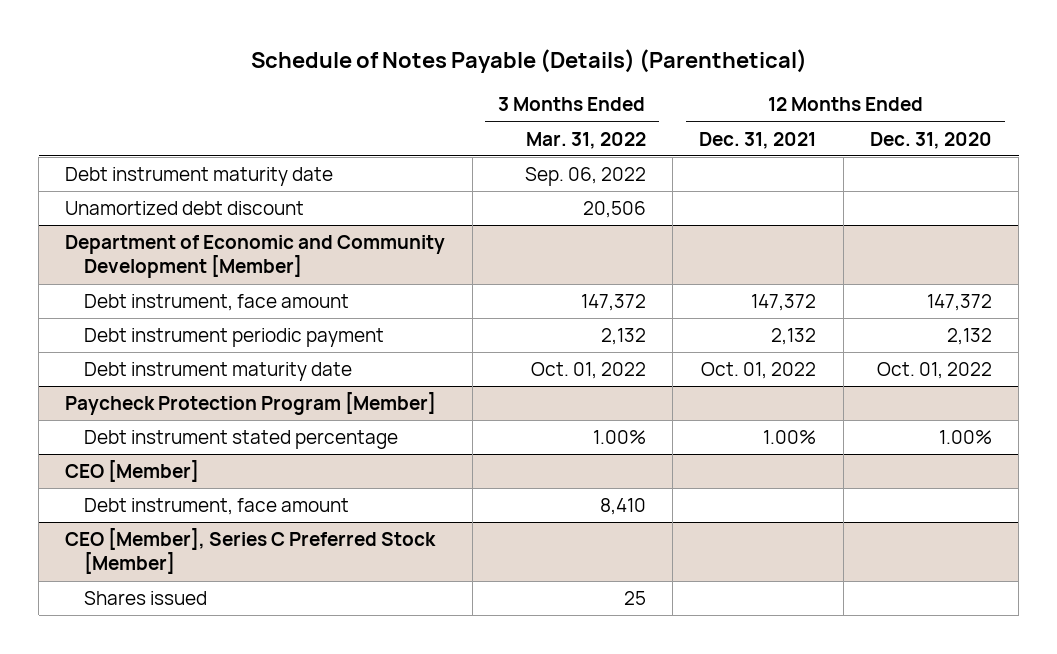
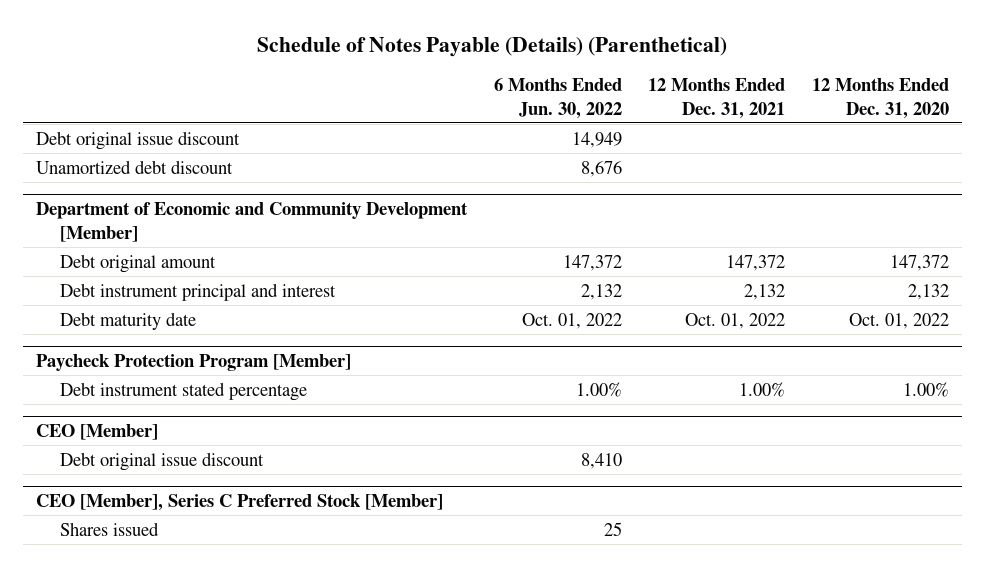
- | 3 Months Ended Mar. 31, 2022 | 12 Months Ended Dec. 31, 2021 | 12 Months Ended Dec. 31, 2020
+ | 6 Months Ended Jun. 30, 2022 | 12 Months Ended Dec. 31, 2021 | 12 Months Ended Dec. 31, 2020
- Debt instrument maturity date | Sep. 06, 2022 | |
+ Debt original issue discount | 14,949 | |
@ Department of Economic and Community Development [Member]
- Debt instrument, face amount | 147,372 | 147,372 | 147,372
- Debt instrument periodic payment | 2,132 | 2,132 | 2,132
- Debt instrument maturity date | Oct. 01, 2022 | Oct. 01, 2022 | Oct. 01, 2022
+ Debt original amount | 147,372 | 147,372 | 147,372
+ Debt instrument principal and interest | 2,132 | 2,132 | 2,132
+ Debt maturity date | Oct. 01, 2022 | Oct. 01, 2022 | Oct. 01, 2022
@ CEO [Member]
- Debt instrument, face amount | 8,410 | |
+ Debt original issue discount | 8,410 | |

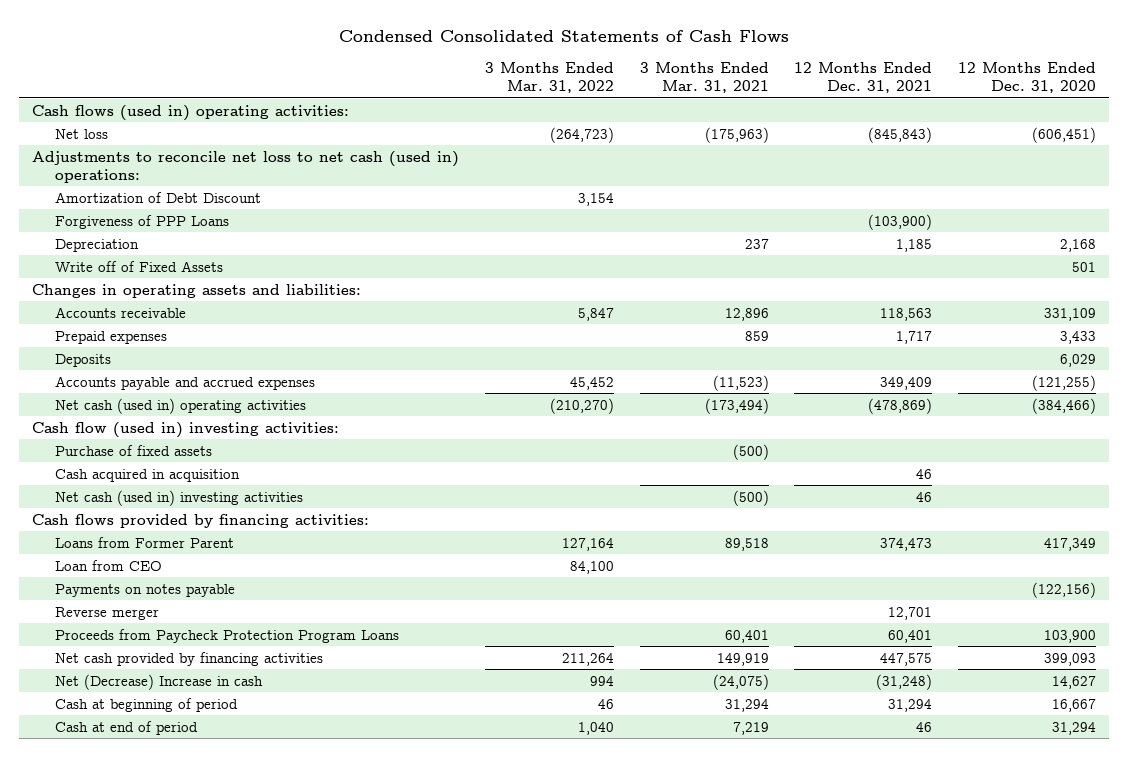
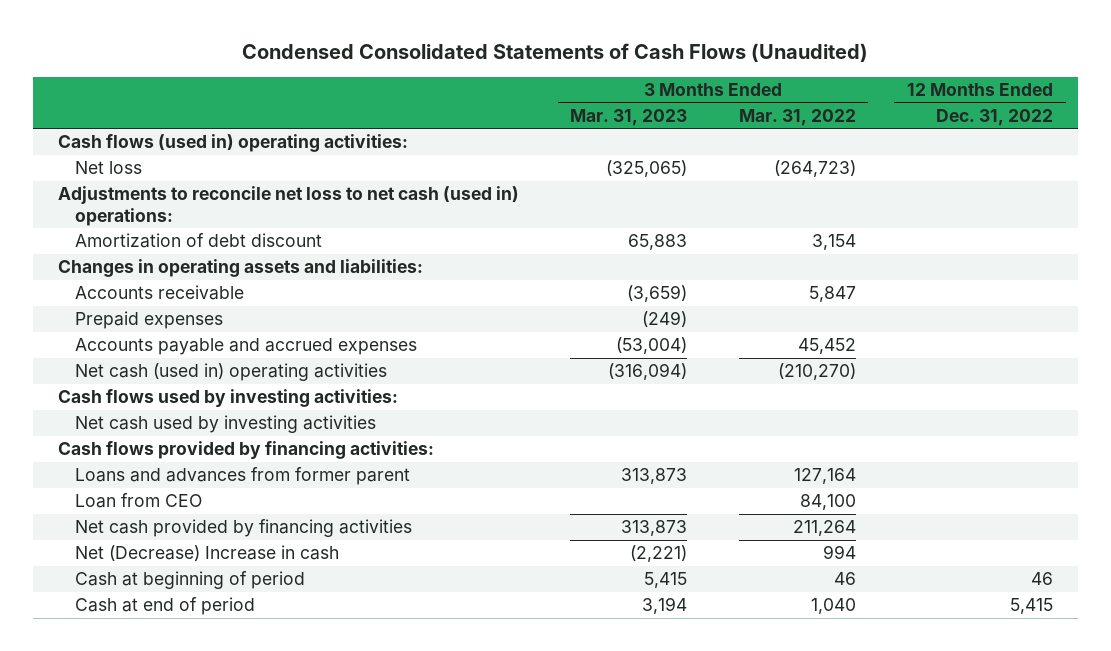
- Condensed Consolidated Statements of Cash Flows
+ Condensed Consolidated Statements of Cash Flows (Unaudited)
- | 3 Months Ended Mar. 31, 2022 | 3 Months Ended Mar. 31, 2021 | 12 Months Ended Dec. 31, 2021 | 12 Months Ended Dec. 31, 2020
+ | 3 Months Ended Mar. 31, 2023 | 3 Months Ended Mar. 31, 2022 | 12 Months Ended Dec. 31, 2022
- Amortization of Debt Discount | 3,154 | | |
- Forgiveness of PPP Loans | | | (103,900) |
- Depreciation | | 237 | 1,185 | 2,168
- Write off of Fixed Assets | | | | 501
+ Amortization of debt discount | 65,883 | 3,154 |
- Deposits | | | | 6,029
- Cash flow (used in) investing activities:
- Purchase of fixed assets | | (500) | |
- Cash acquired in acquisition | | | 46 |
- Net cash (used in) investing activities | | (500) | 46 |
+ Cash flows used by investing activities:
+ Net cash used by investing activities
- Loans from Former Parent | 127,164 | 89,518 | 374,473 | 417,349
+ Loans and advances from former parent | 313,873 | 127,164 |
- Payments on notes payable | | | | (122,156)
- Reverse merger | | | 12,701 |
- Proceeds from Paycheck Protection Program Loans | | 60,401 | 60,401 | 103,900

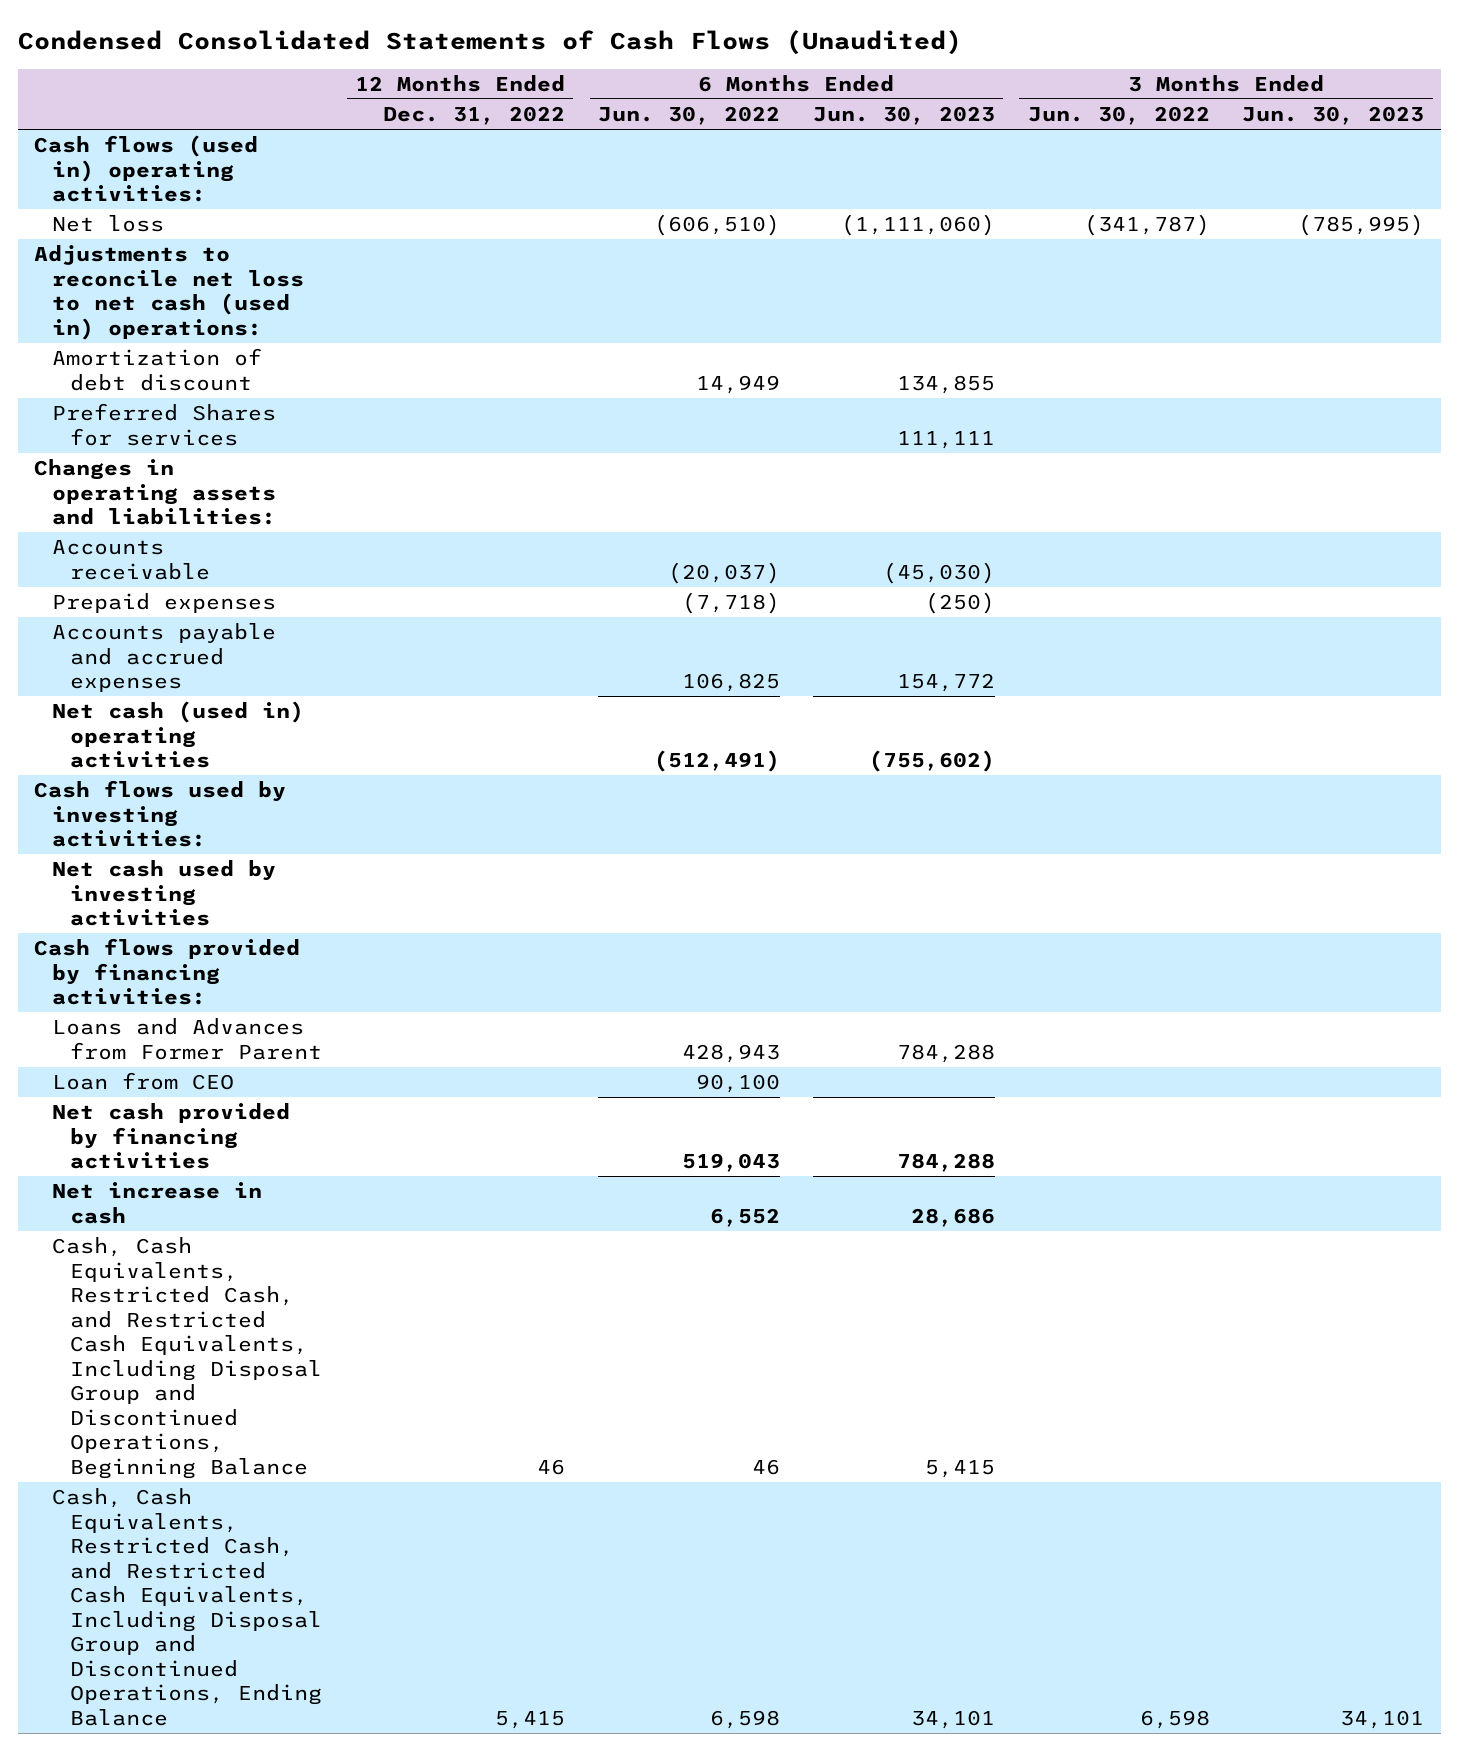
- | 3 Months Ended Mar. 31, 2023 | 3 Months Ended Mar. 31, 2022 | 12 Months Ended Dec. 31, 2022
+ | 12 Months Ended Dec. 31, 2022 | 6 Months Ended Jun. 30, 2022 | 6 Months Ended Jun. 30, 2023 | 3 Months Ended Jun. 30, 2022 | 3 Months Ended Jun. 30, 2023
+ Preferred Shares for services | | | 111,111 | |
- Loans and advances from former parent | 313,873 | 127,164 |
+ Loans and Advances from Former Parent | | 428,943 | 784,288 | |
- Net (Decrease) Increase in cash | (2,221) | 994 |
- Cash at beginning of period | 5,415 | 46 | 46
- Cash at end of period | 3,194 | 1,040 | 5,415
+ Net increase in cash | | 6,552 | 28,686 | |
+ Cash, Cash Equivalents, Restricted Cash, and Restricted Cash Equivalents, Including Disposal Group and Discontinued Operations, Beginning Balance | 46 | 46 | 5,415 | |
+ Cash, Cash Equivalents, Restricted Cash, and Restricted Cash Equivalents, Including Disposal Group and Discontinued Operations, Ending Balance | 5,415 | 6,598 | 34,101 | 6,598 | 34,101

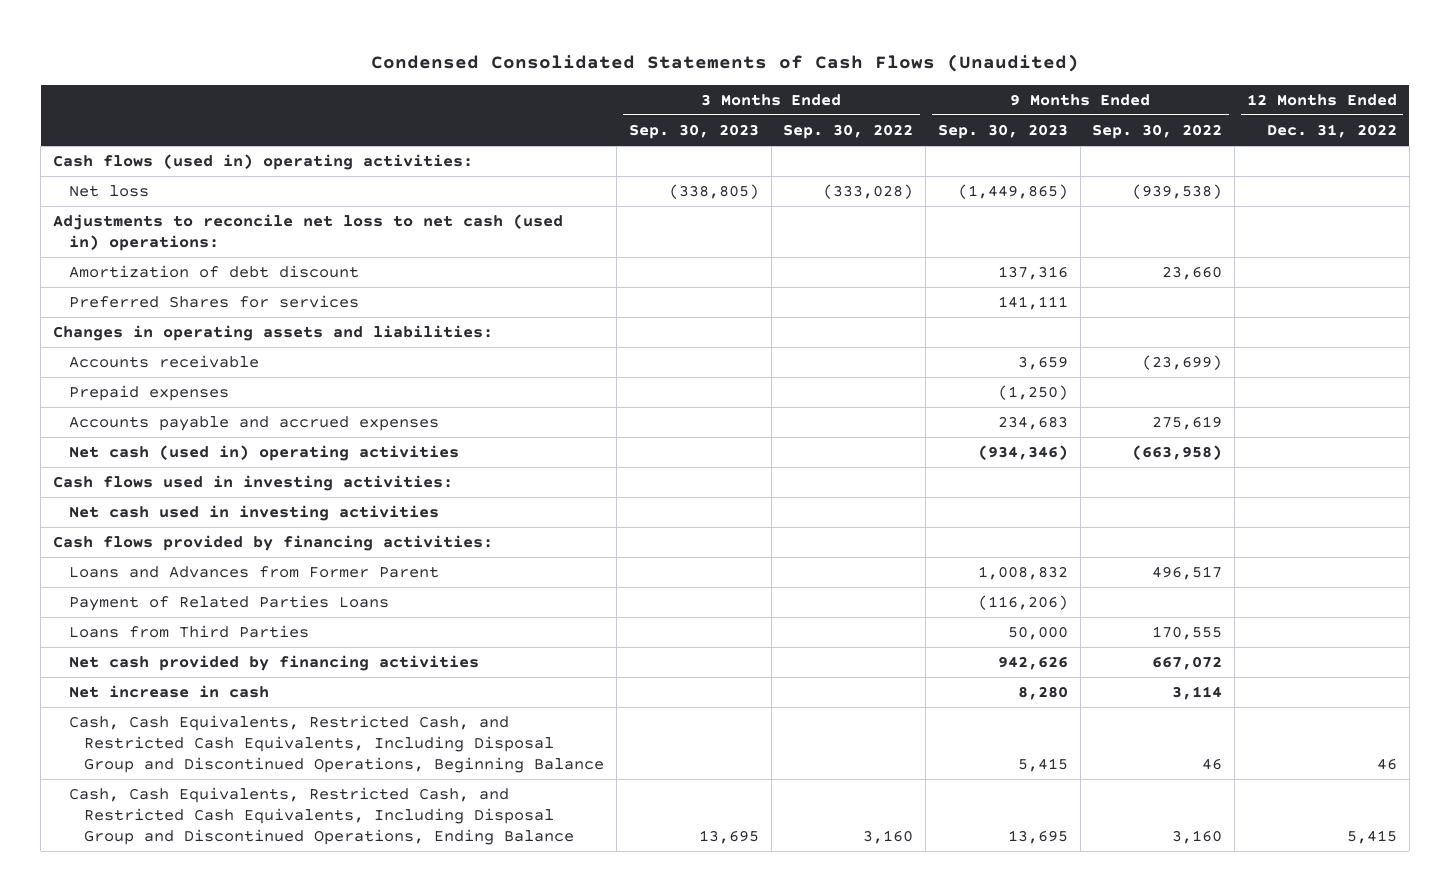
- | 12 Months Ended Dec. 31, 2022 | 6 Months Ended Jun. 30, 2022 | 6 Months Ended Jun. 30, 2023 | 3 Months Ended Jun. 30, 2022 | 3 Months Ended Jun. 30, 2023
+ | 3 Months Ended Sep. 30, 2023 | 3 Months Ended Sep. 30, 2022 | 9 Months Ended Sep. 30, 2023 | 9 Months Ended Sep. 30, 2022 | 12 Months Ended Dec. 31, 2022
- Cash flows used by investing activities:
- Net cash used by investing activities
+ Cash flows used in investing activities:
+ Net cash used in investing activities
- Loan from CEO | | 90,100 | | |
+ Payment of Related Parties Loans | | | (116,206) | |
+ Loans from Third Parties | | | 50,000 | 170,555 |

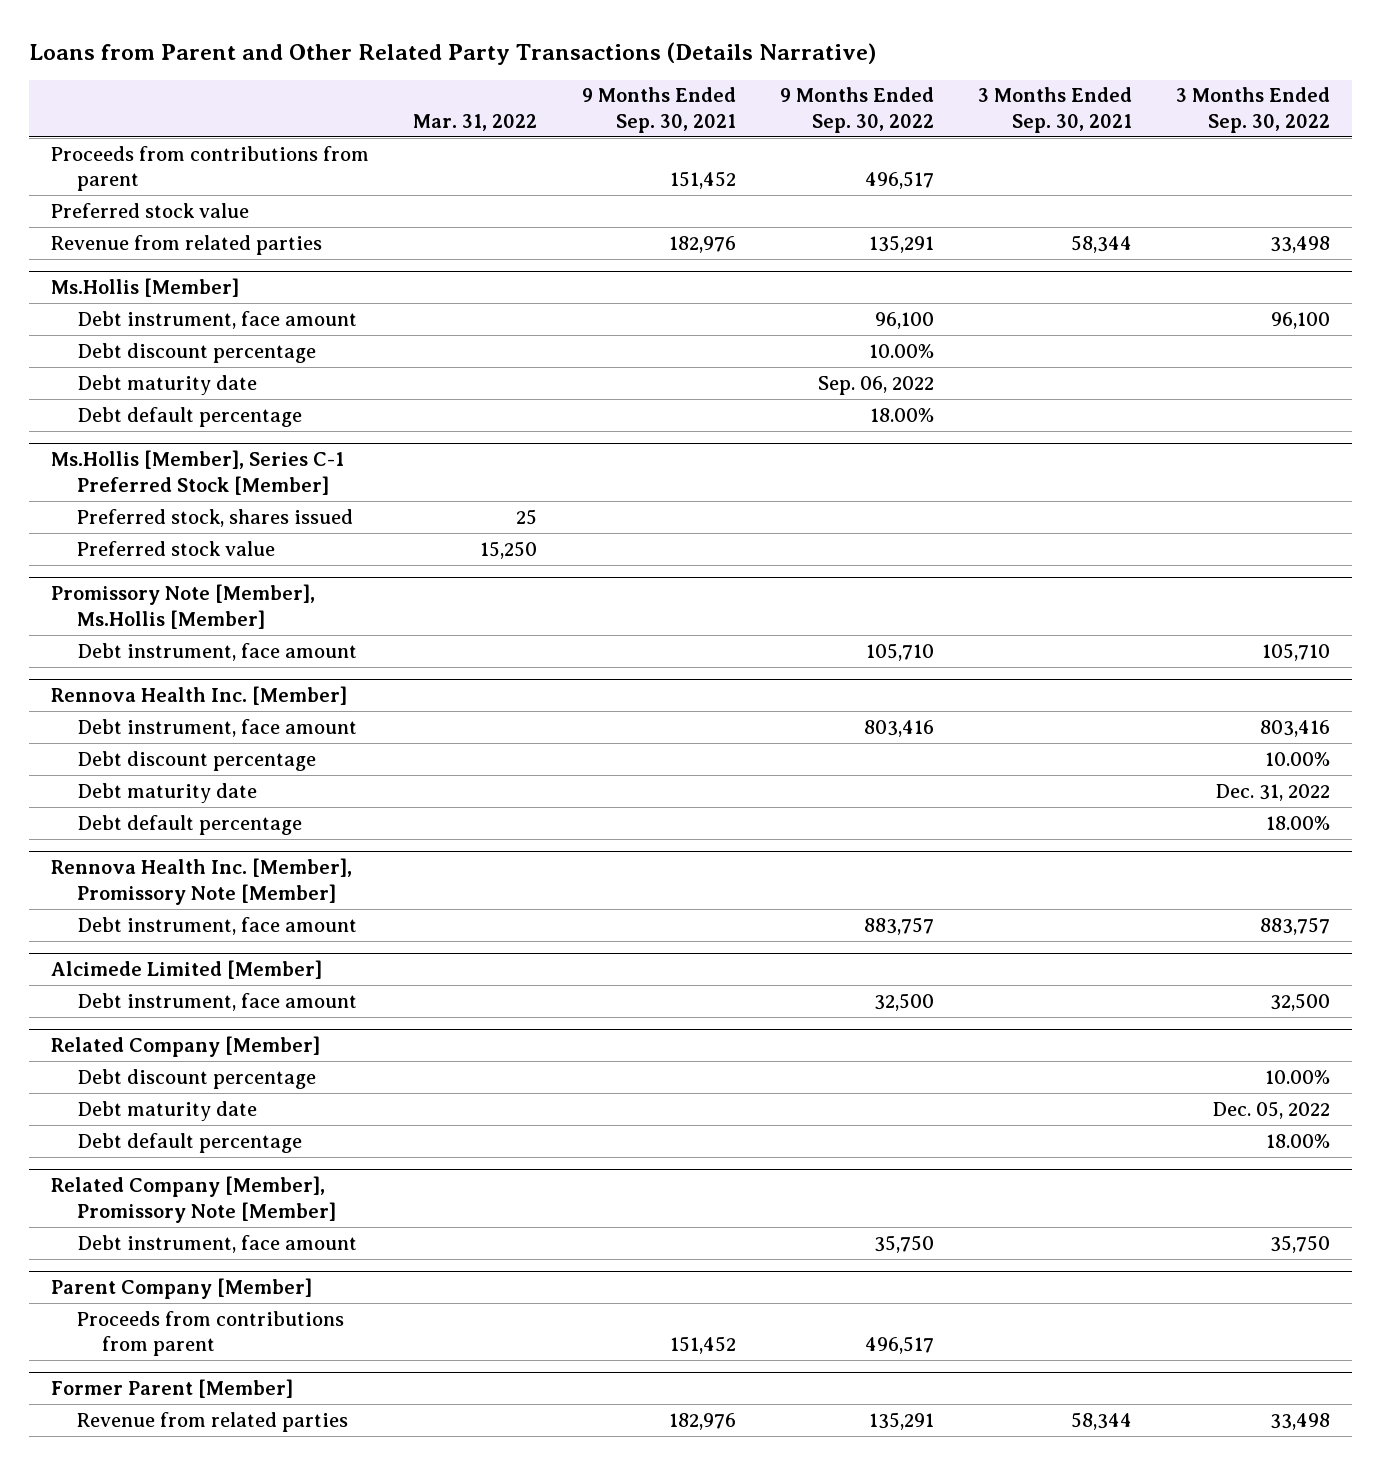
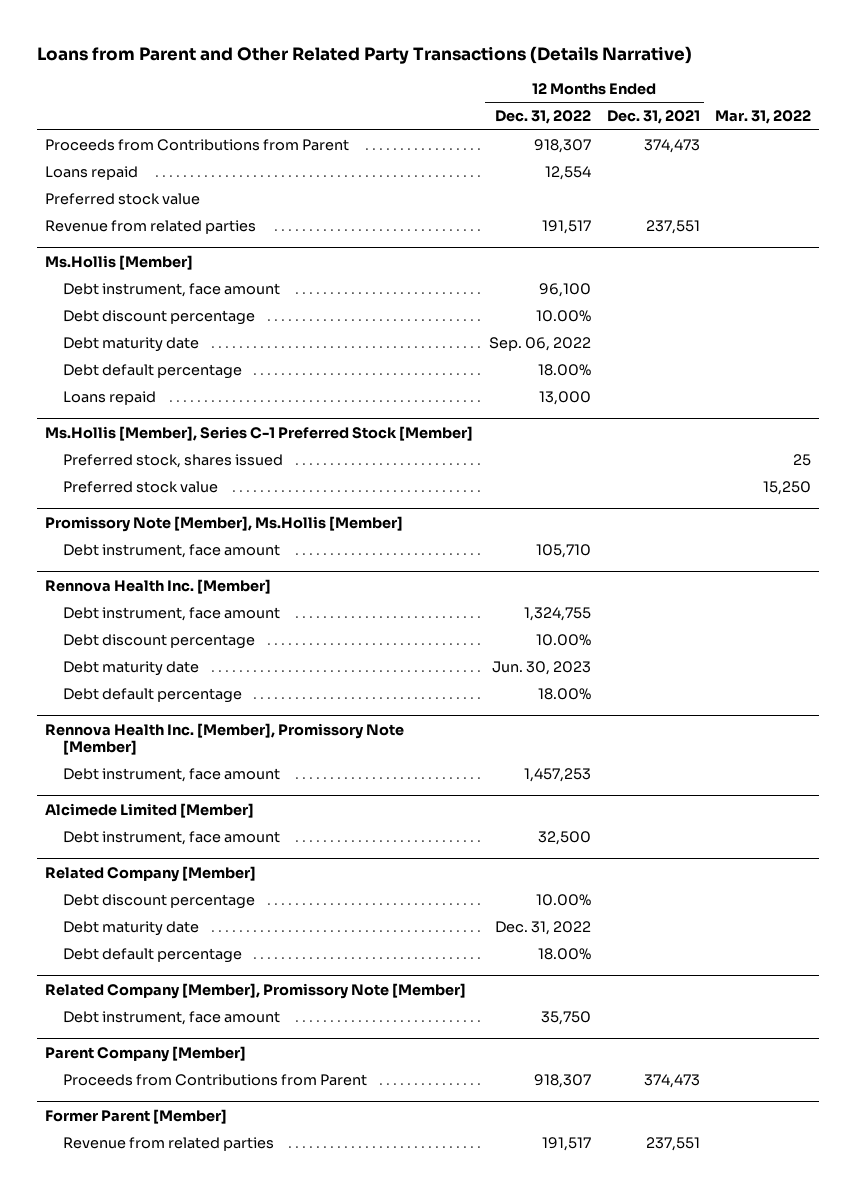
- | Mar. 31, 2022 | 9 Months Ended Sep. 30, 2021 | 9 Months Ended Sep. 30, 2022 | 3 Months Ended Sep. 30, 2021 | 3 Months Ended Sep. 30, 2022
+ | 12 Months Ended Dec. 31, 2022 | 12 Months Ended Dec. 31, 2021 | Mar. 31, 2022
- Proceeds from contributions from parent | | 151,452 | 496,517 | |
+ Proceeds from Contributions from Parent | 918,307 | 374,473 |
+ Loans repaid | 12,554 | |
@ Ms.Hollis [Member]
+ Loans repaid | 13,000 | |
@ Parent Company [Member]
- Proceeds from contributions from parent | | 151,452 | 496,517 | |
+ Proceeds from Contributions from Parent | 918,307 | 374,473 |

